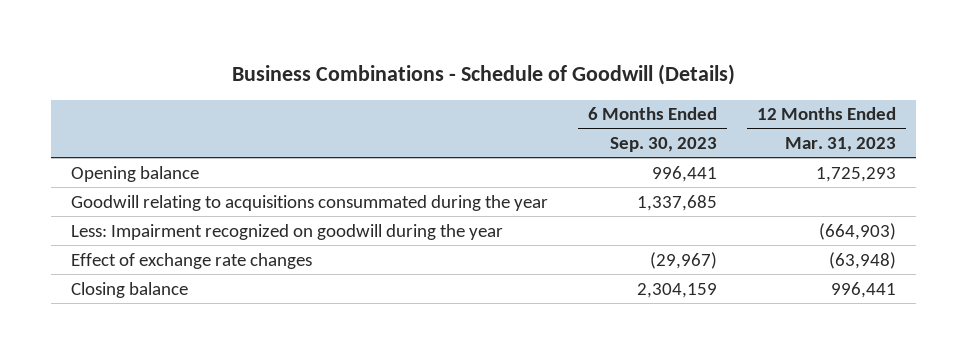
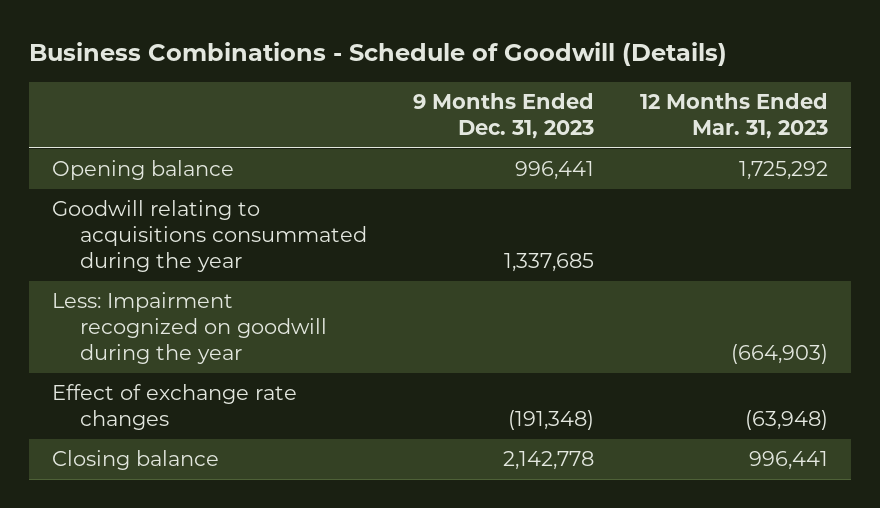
- | 6 Months Ended Sep. 30, 2023 | 12 Months Ended Mar. 31, 2023
+ | 9 Months Ended Dec. 31, 2023 | 12 Months Ended Mar. 31, 2023
- Opening balance | 996,441 | 1,725,293
+ Opening balance | 996,441 | 1,725,292

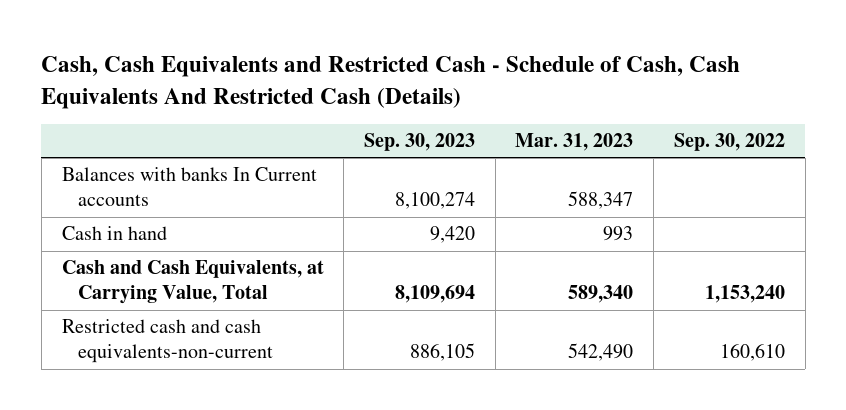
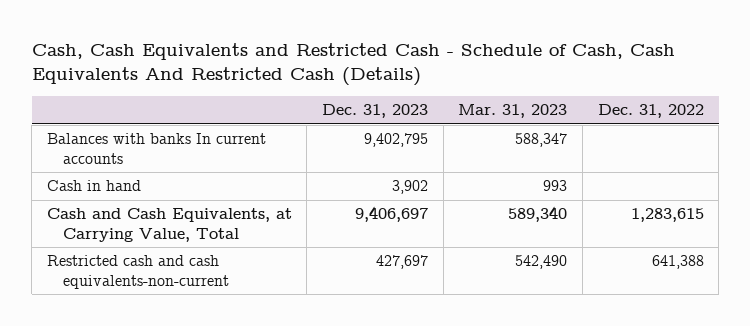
- | Sep. 30, 2023 | Mar. 31, 2023 | Sep. 30, 2022
+ | Dec. 31, 2023 | Mar. 31, 2023 | Dec. 31, 2022
- Balances with banks In Current accounts | 8,100,274 | 588,347 |
+ Balances with banks In current accounts | 9,402,795 | 588,347 |

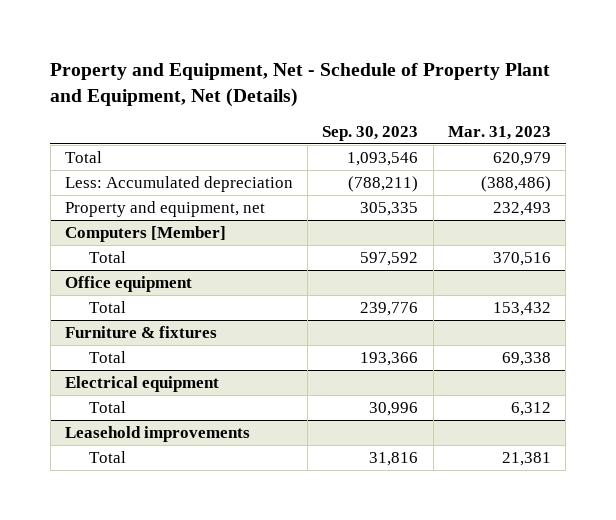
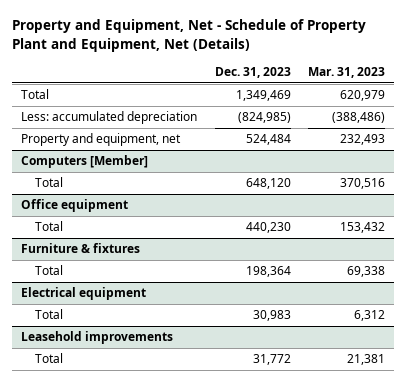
- | Sep. 30, 2023 | Mar. 31, 2023
+ | Dec. 31, 2023 | Mar. 31, 2023
- Less: Accumulated depreciation | (788,211) | (388,486)
+ Less: accumulated depreciation | (824,985) | (388,486)

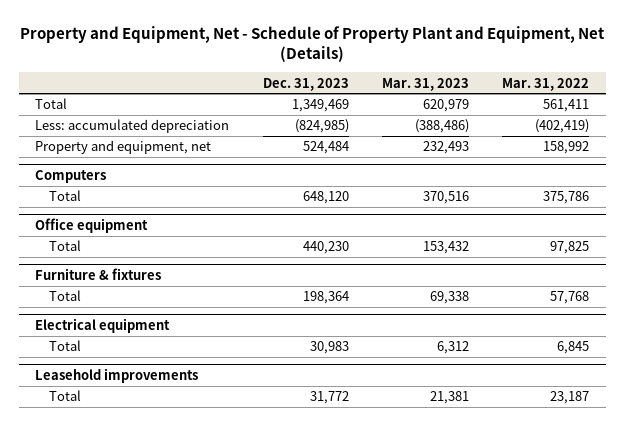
- | Dec. 31, 2023 | Mar. 31, 2023
+ | Dec. 31, 2023 | Mar. 31, 2023 | Mar. 31, 2022
- Computers [Member]
+ Computers

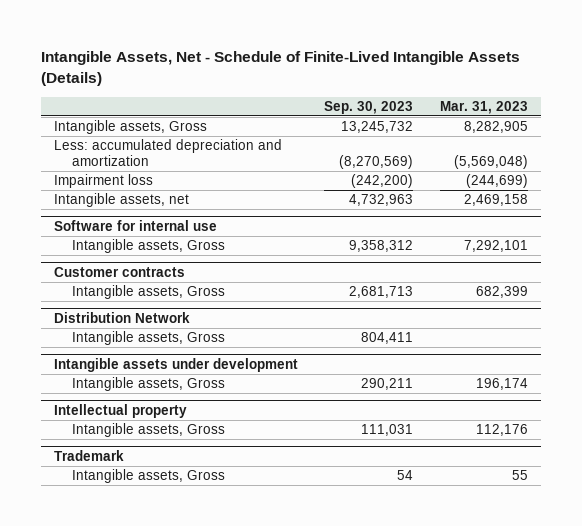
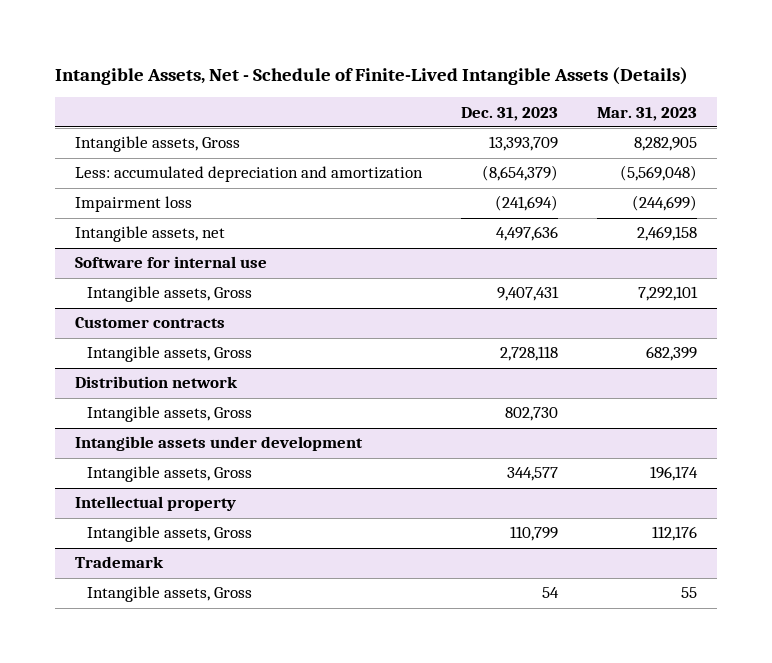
- | Sep. 30, 2023 | Mar. 31, 2023
+ | Dec. 31, 2023 | Mar. 31, 2023
- Distribution Network
+ Distribution network

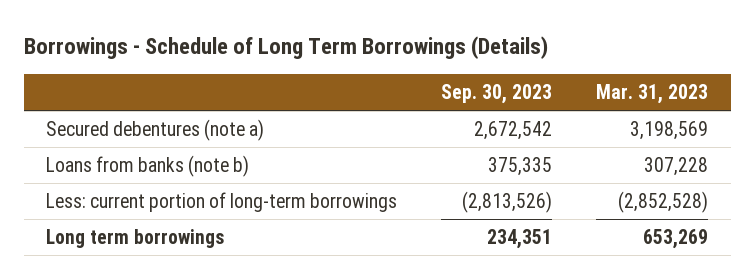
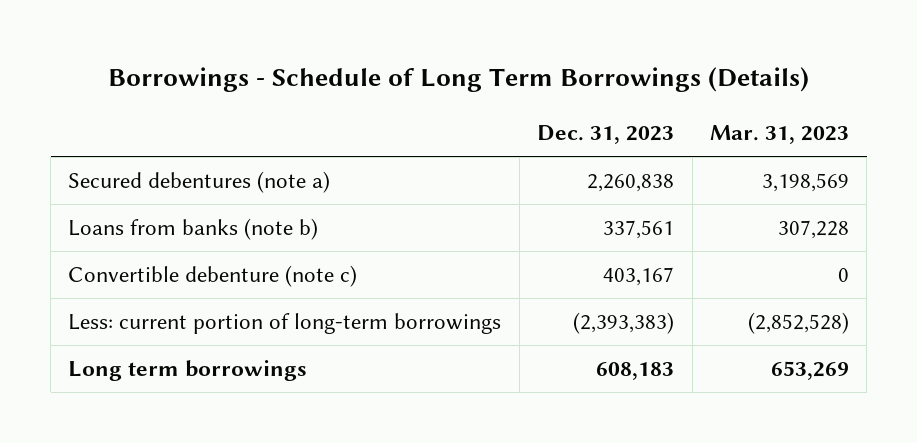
- | Sep. 30, 2023 | Mar. 31, 2023
+ | Dec. 31, 2023 | Mar. 31, 2023
+ Convertible debenture (note c) | 403,167 | 0

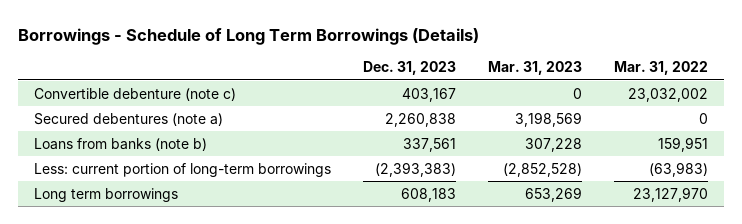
- | Dec. 31, 2023 | Mar. 31, 2023
+ | Dec. 31, 2023 | Mar. 31, 2023 | Mar. 31, 2022
moved up: Convertible debenture (note c) | 403,167 | 0 | 23,032,002

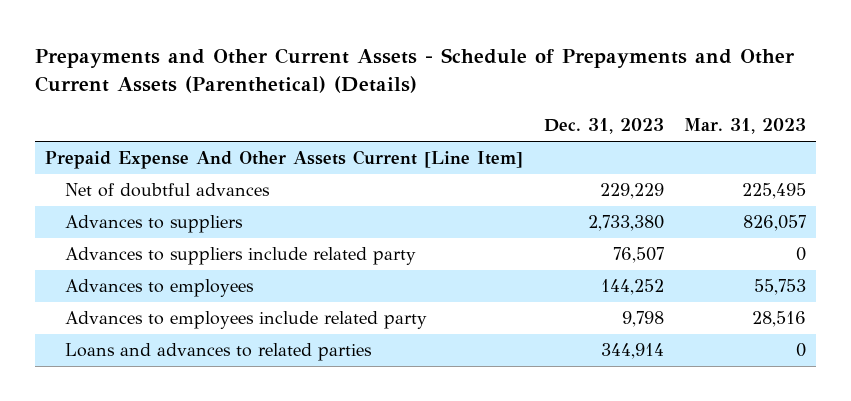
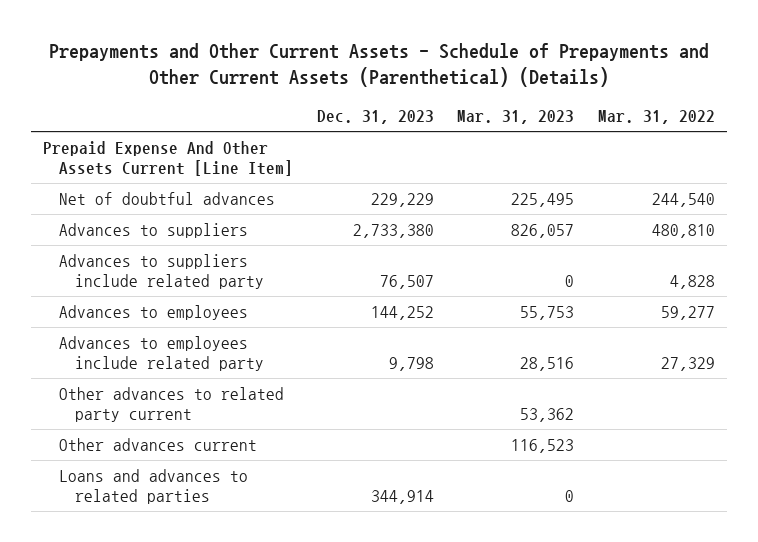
- | Dec. 31, 2023 | Mar. 31, 2023
+ | Dec. 31, 2023 | Mar. 31, 2023 | Mar. 31, 2022
+ Other advances to related party current | | 53,362 |
+ Other advances current | | 116,523 |

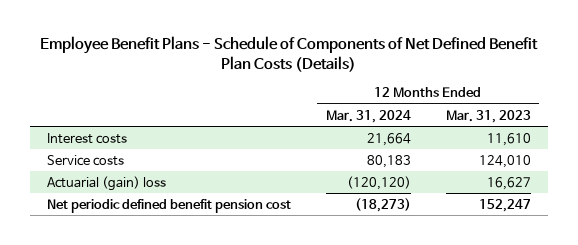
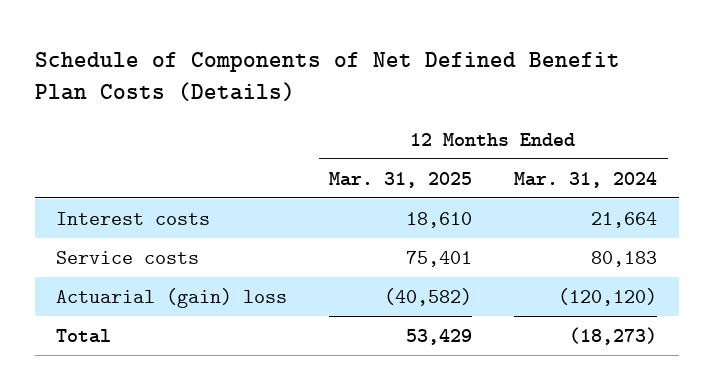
- Employee Benefit Plans - Schedule of Components of Net Defined Benefit Plan Costs (Details)
+ Schedule of Components of Net Defined Benefit Plan Costs (Details)
- | 12 Months Ended Mar. 31, 2024 | 12 Months Ended Mar. 31, 2023
+ | 12 Months Ended Mar. 31, 2025 | 12 Months Ended Mar. 31, 2024
- Net periodic defined benefit pension cost | (18,273) | 152,247
+ Total | 53,429 | (18,273)

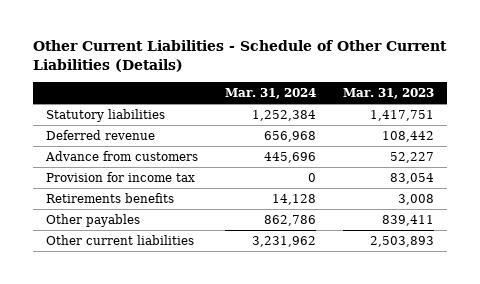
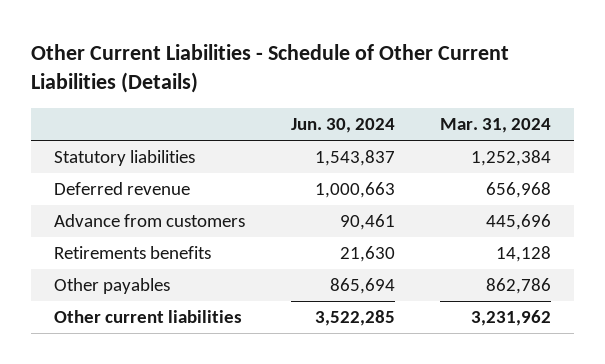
- | Mar. 31, 2024 | Mar. 31, 2023
+ | Jun. 30, 2024 | Mar. 31, 2024
- Provision for income tax | 0 | 83,054

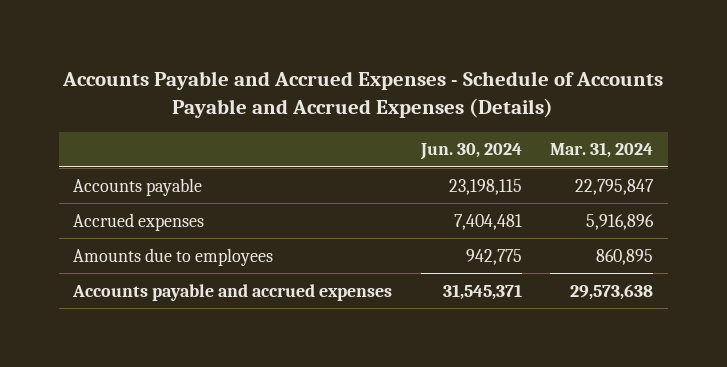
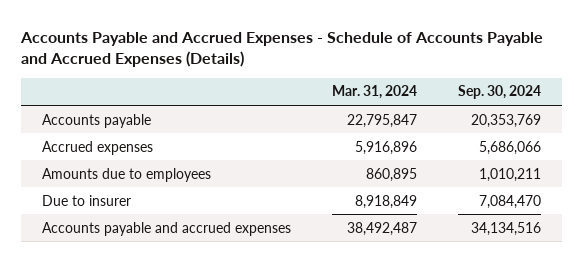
- | Jun. 30, 2024 | Mar. 31, 2024
+ | Mar. 31, 2024 | Sep. 30, 2024
- Accounts payable and accrued expenses | 31,545,371 | 29,573,638
+ Due to insurer | 8,918,849 | 7,084,470
+ Accounts payable and accrued expenses | 38,492,487 | 34,134,516

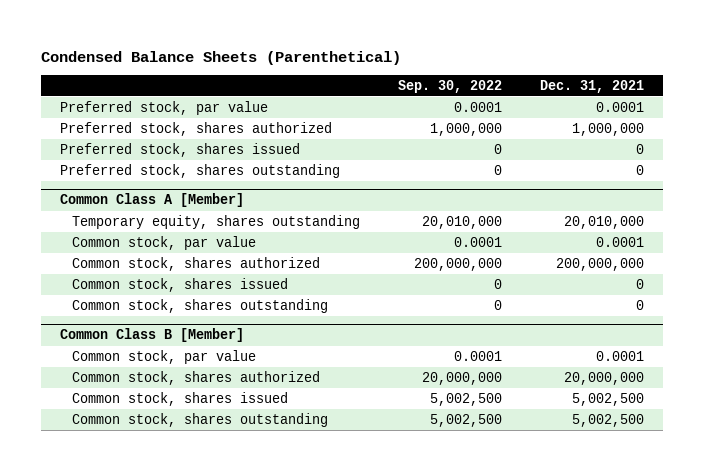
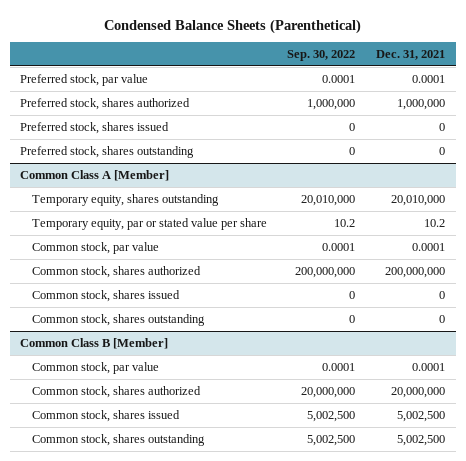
@ Common Class A [Member]
+ Temporary equity, par or stated value per share | 10.2 | 10.2

